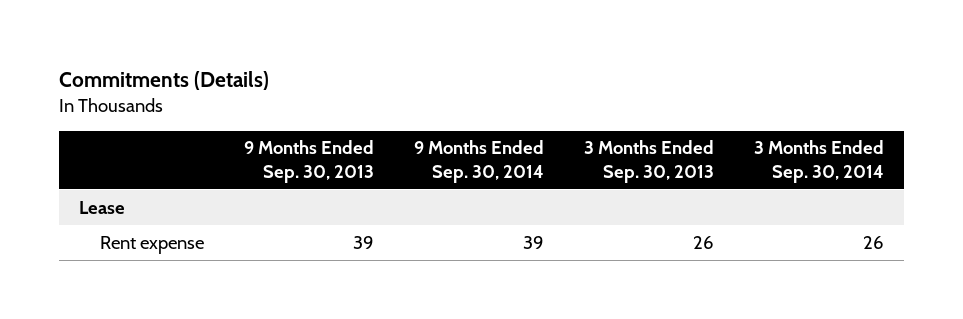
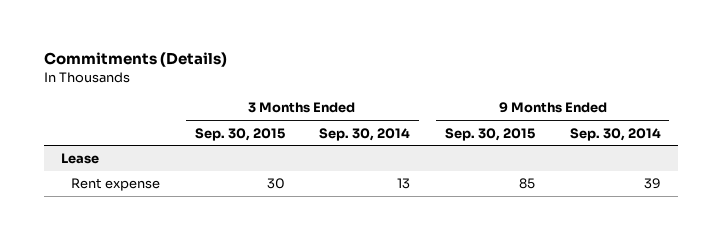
- | 9 Months Ended Sep. 30, 2013 | 9 Months Ended Sep. 30, 2014 | 3 Months Ended Sep. 30, 2013 | 3 Months Ended Sep. 30, 2014
+ | 3 Months Ended Sep. 30, 2015 | 3 Months Ended Sep. 30, 2014 | 9 Months Ended Sep. 30, 2015 | 9 Months Ended Sep. 30, 2014
- Rent expense | 39 | 39 | 26 | 26
+ Rent expense | 30 | 13 | 85 | 39

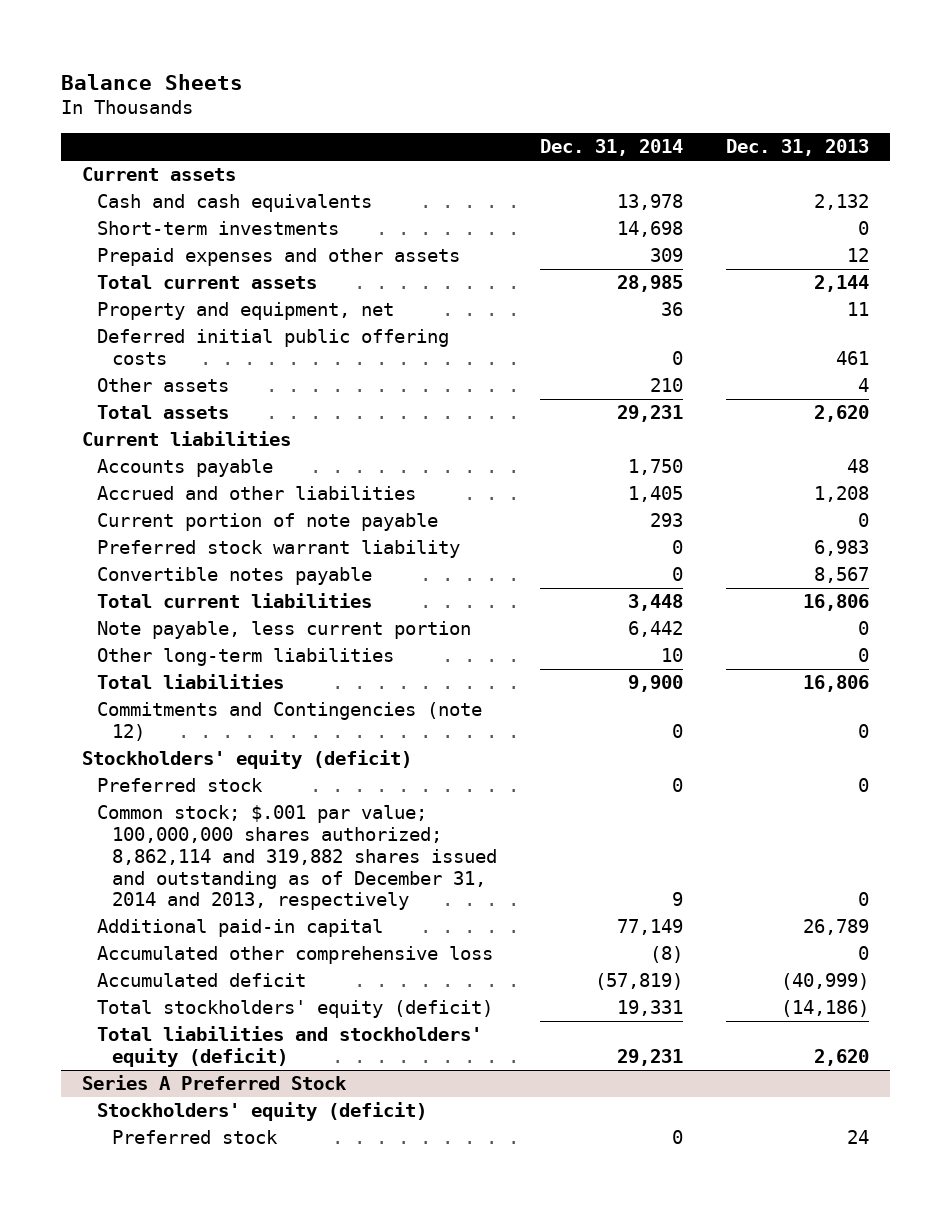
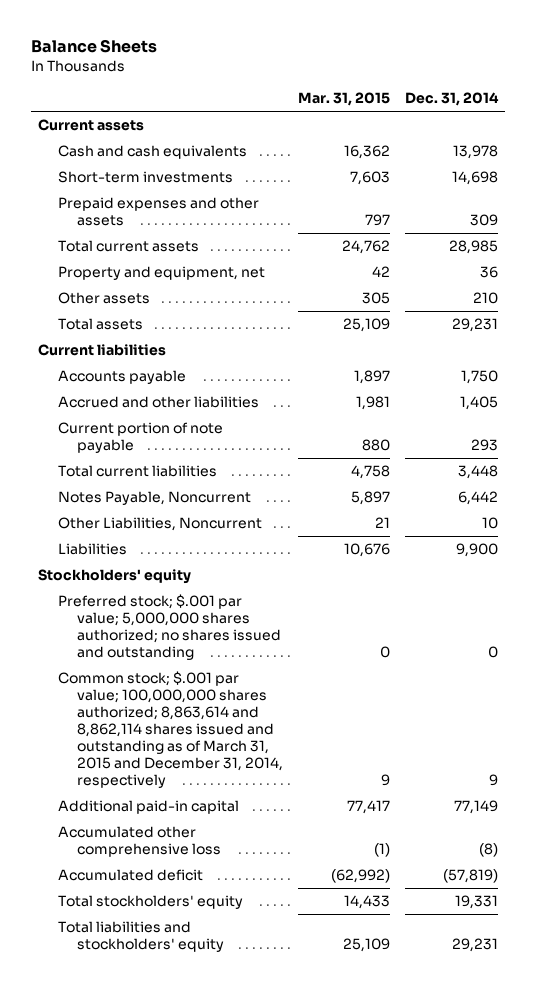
- | Dec. 31, 2014 | Dec. 31, 2013
+ | Mar. 31, 2015 | Dec. 31, 2014
- Deferred initial public offering costs | 0 | 461
- Preferred stock warrant liability | 0 | 6,983
- Convertible notes payable | 0 | 8,567
- Note payable, less current portion | 6,442 | 0
- Other long-term liabilities | 10 | 0
- Total liabilities | 9,900 | 16,806
- Commitments and Contingencies (note 12) | 0 | 0
- Stockholders' equity (deficit)
- Preferred stock | 0 | 0
- Common stock; $.001 par value; 100,000,000 shares authorized; 8,862,114 and 319,882 shares issued and outstanding as of December 31, 2014 and 2013, respectively | 9 | 0
+ Notes Payable, Noncurrent | 5,897 | 6,442
+ Other Liabilities, Noncurrent | 21 | 10
+ Liabilities | 10,676 | 9,900
+ Stockholders' equity
+ Preferred stock; $.001 par value; 5,000,000 shares authorized; no shares issued and outstanding | 0 | 0
+ Common stock; $.001 par value; 100,000,000 shares authorized; 8,863,614 and 8,862,114 shares issued and outstanding as of March 31, 2015 and December 31, 2014, respectively | 9 | 9
- Total stockholders' equity (deficit) | 19,331 | (14,186)
- Total liabilities and stockholders' equity (deficit) | 29,231 | 2,620
- Series A Preferred Stock
- Stockholders' equity (deficit)
- Preferred stock | 0 | 24
+ Total stockholders' equity | 14,433 | 19,331
+ Total liabilities and stockholders' equity | 25,109 | 29,231

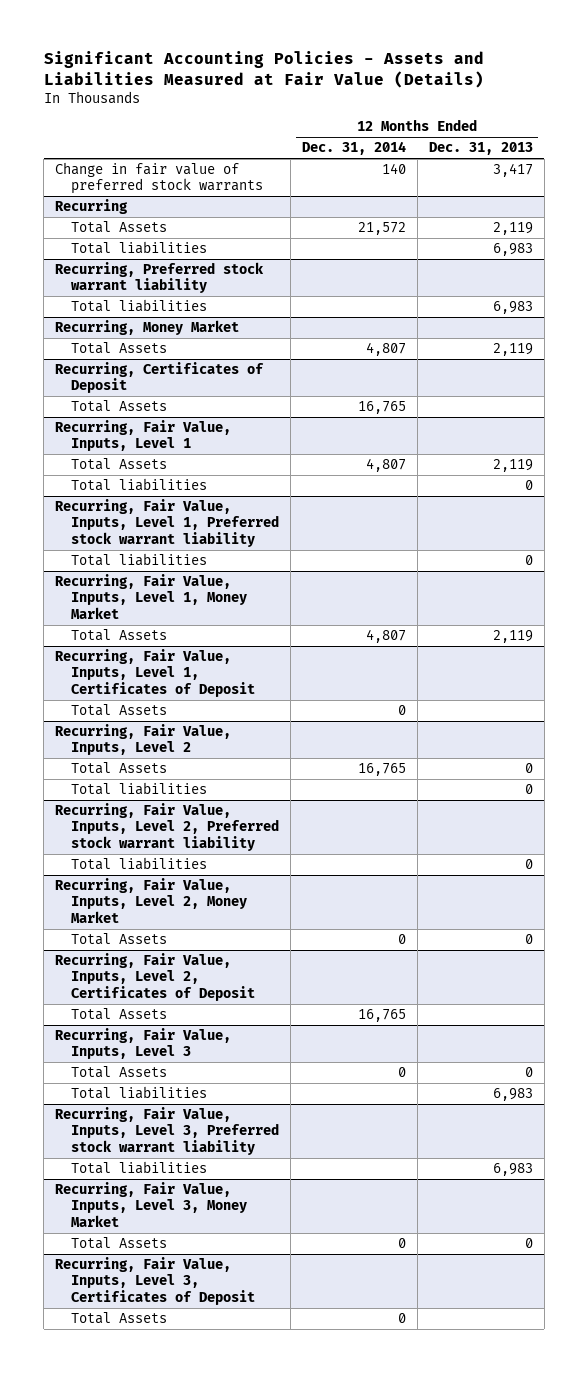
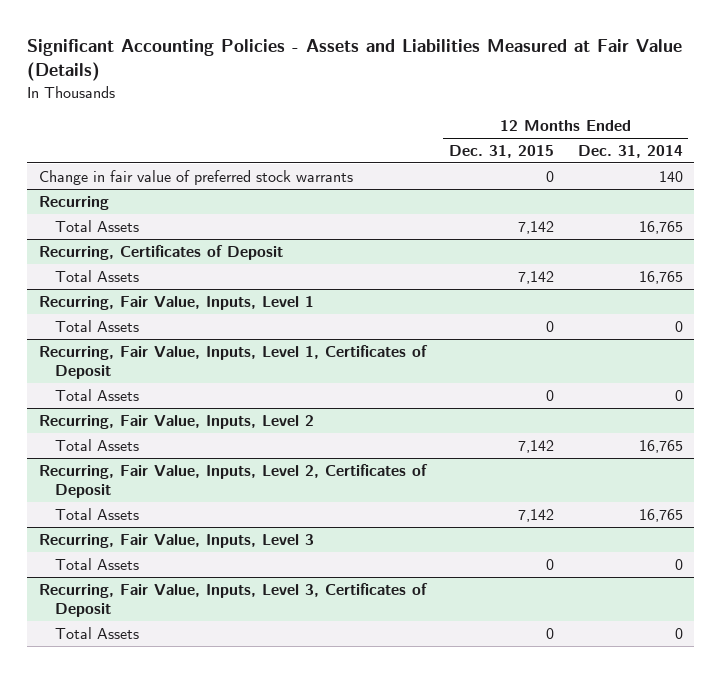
- | 12 Months Ended Dec. 31, 2014 | 12 Months Ended Dec. 31, 2013
+ | 12 Months Ended Dec. 31, 2015 | 12 Months Ended Dec. 31, 2014
@ Recurring
- Total Assets | 21,572 | 2,119
- Total liabilities | | 6,983
- Recurring, Preferred stock warrant liability
- Total liabilities | | 6,983
- Recurring, Money Market
- Total Assets | 4,807 | 2,119
@ Recurring
+ Total Assets | 7,142 | 16,765
@ Recurring, Fair Value, Inputs, Level 1
- Total Assets | 4,807 | 2,119
- Total liabilities | | 0
- Recurring, Fair Value, Inputs, Level 1, Preferred stock warrant liability
- Total liabilities | | 0
- Recurring, Fair Value, Inputs, Level 1, Money Market
- Total Assets | 4,807 | 2,119
@ Recurring, Fair Value, Inputs, Level 1
+ Total Assets | 0 | 0
@ Recurring, Fair Value, Inputs, Level 2
- Total liabilities | | 0
- Recurring, Fair Value, Inputs, Level 2, Preferred stock warrant liability
- Total liabilities | | 0
- Recurring, Fair Value, Inputs, Level 2, Money Market
- Total Assets | 0 | 0
@ Recurring, Fair Value, Inputs, Level 3
- Total liabilities | | 6,983
- Recurring, Fair Value, Inputs, Level 3, Preferred stock warrant liability
- Total liabilities | | 6,983
- Recurring, Fair Value, Inputs, Level 3, Money Market
- Total Assets | 0 | 0

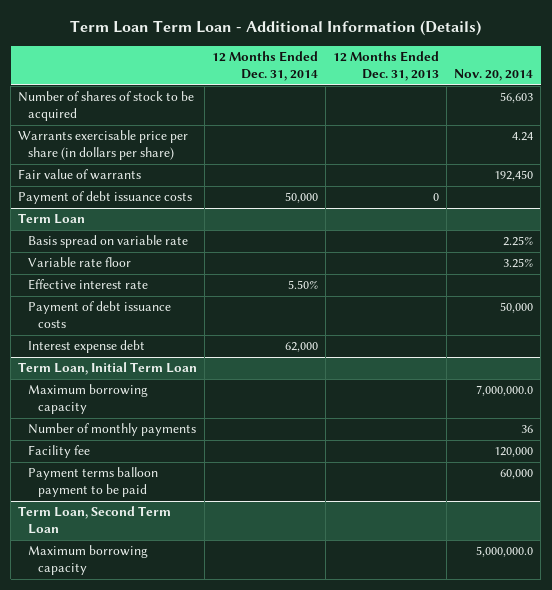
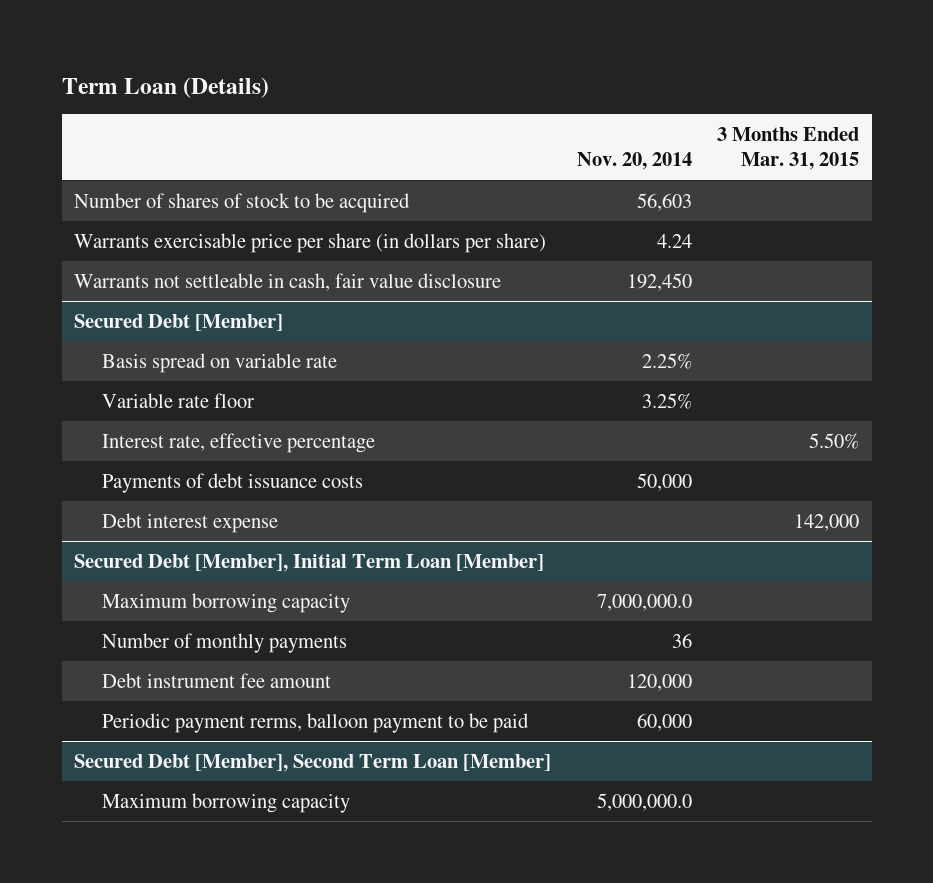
- Term Loan Term Loan - Additional Information (Details)
+ Term Loan (Details)
- | 12 Months Ended Dec. 31, 2014 | 12 Months Ended Dec. 31, 2013 | Nov. 20, 2014
+ | Nov. 20, 2014 | 3 Months Ended Mar. 31, 2015
- Fair value of warrants | | | 192,450
- Payment of debt issuance costs | 50,000 | 0 |
- Term Loan
+ Warrants not settleable in cash, fair value disclosure | 192,450 |
+ Secured Debt [Member]
- Effective interest rate | 5.50% | |
- Payment of debt issuance costs | | | 50,000
- Interest expense debt | 62,000 | |
- Term Loan, Initial Term Loan
+ Interest rate, effective percentage | | 5.50%
+ Payments of debt issuance costs | 50,000 |
+ Debt interest expense | | 142,000
+ Secured Debt [Member], Initial Term Loan [Member]
- Facility fee | | | 120,000
- Payment terms balloon payment to be paid | | | 60,000
- Term Loan, Second Term Loan
+ Debt instrument fee amount | 120,000 |
+ Periodic payment rerms, balloon payment to be paid | 60,000 |
+ Secured Debt [Member], Second Term Loan [Member]

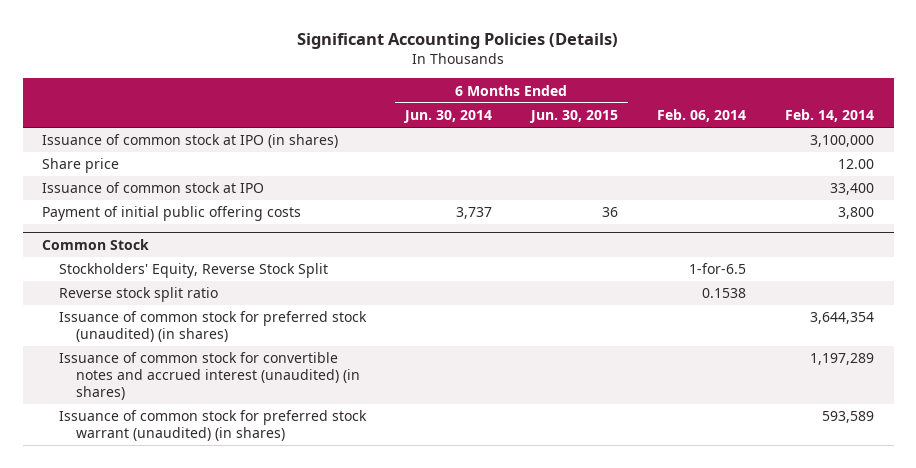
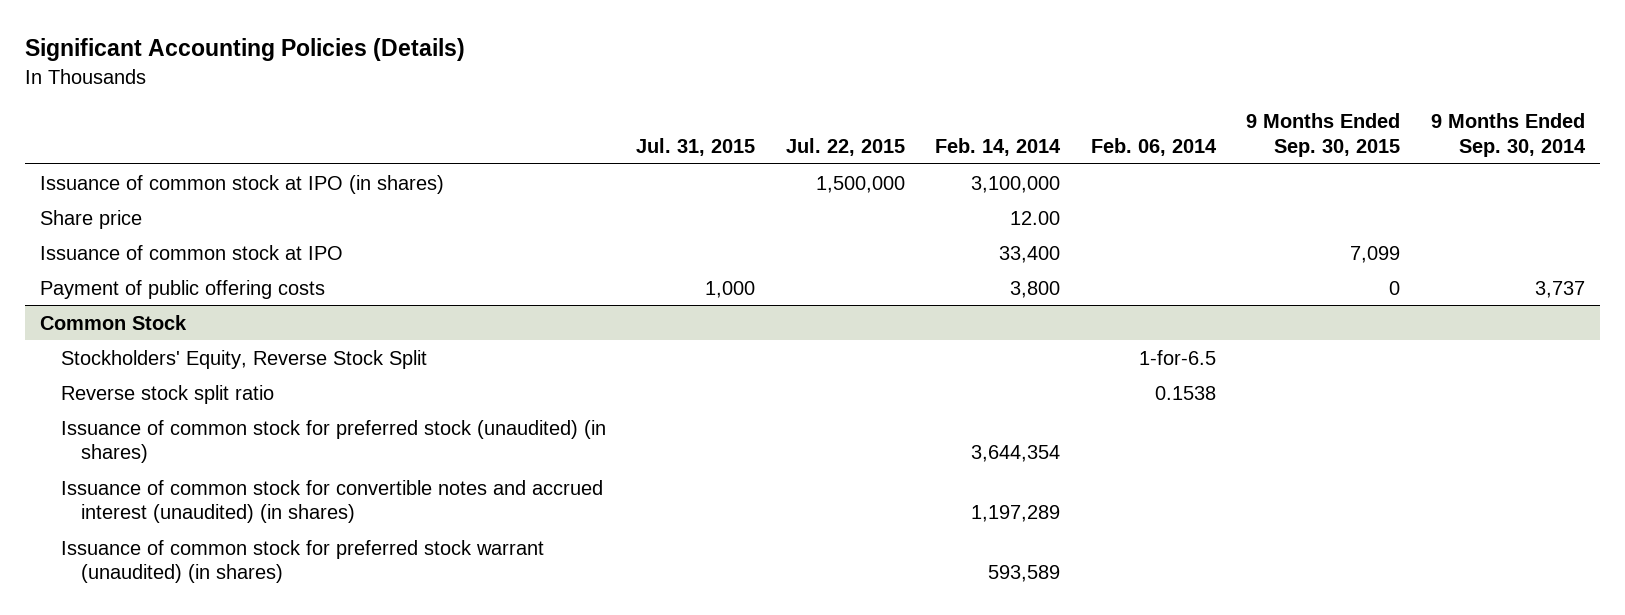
- | 6 Months Ended Jun. 30, 2014 | 6 Months Ended Jun. 30, 2015 | Feb. 06, 2014 | Feb. 14, 2014
+ | Jul. 31, 2015 | Jul. 22, 2015 | Feb. 14, 2014 | Feb. 06, 2014 | 9 Months Ended Sep. 30, 2015 | 9 Months Ended Sep. 30, 2014
- Payment of initial public offering costs | 3,737 | 36 | | 3,800
+ Payment of public offering costs | 1,000 | | 3,800 | | 0 | 3,737

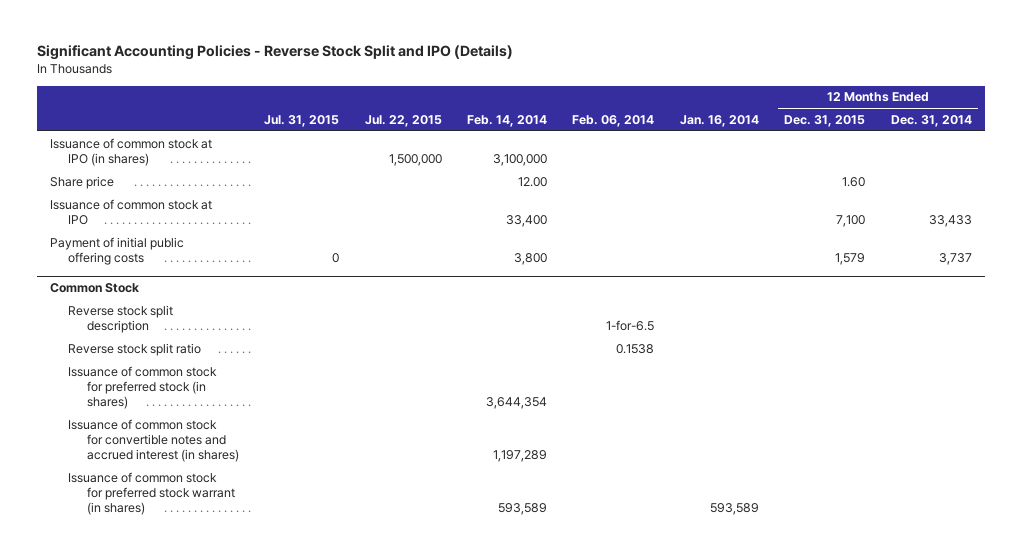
- Significant Accounting Policies (Details)
+ Significant Accounting Policies - Reverse Stock Split and IPO (Details)
- | Jul. 31, 2015 | Jul. 22, 2015 | Feb. 14, 2014 | Feb. 06, 2014 | 9 Months Ended Sep. 30, 2015 | 9 Months Ended Sep. 30, 2014
+ | Jul. 31, 2015 | Jul. 22, 2015 | Feb. 14, 2014 | Feb. 06, 2014 | Jan. 16, 2014 | 12 Months Ended Dec. 31, 2015 | 12 Months Ended Dec. 31, 2014
- Payment of public offering costs | 1,000 | | 3,800 | | 0 | 3,737
+ Payment of initial public offering costs | 0 | | 3,800 | | | 1,579 | 3,737
@ Common Stock
- Stockholders' Equity, Reverse Stock Split | | | | 1-for-6.5 | |
+ Reverse stock split description | | | | 1-for-6.5 | | |
- Issuance of common stock for preferred stock (unaudited) (in shares) | | | 3,644,354 | | |
- Issuance of common stock for convertible notes and accrued interest (unaudited) (in shares) | | | 1,197,289 | | |
- Issuance of common stock for preferred stock warrant (unaudited) (in shares) | | | 593,589 | | |
+ Issuance of common stock for preferred stock (in shares) | | | 3,644,354 | | | |
+ Issuance of common stock for convertible notes and accrued interest (in shares) | | | 1,197,289 | | | |
+ Issuance of common stock for preferred stock warrant (in shares) | | | 593,589 | | 593,589 | |

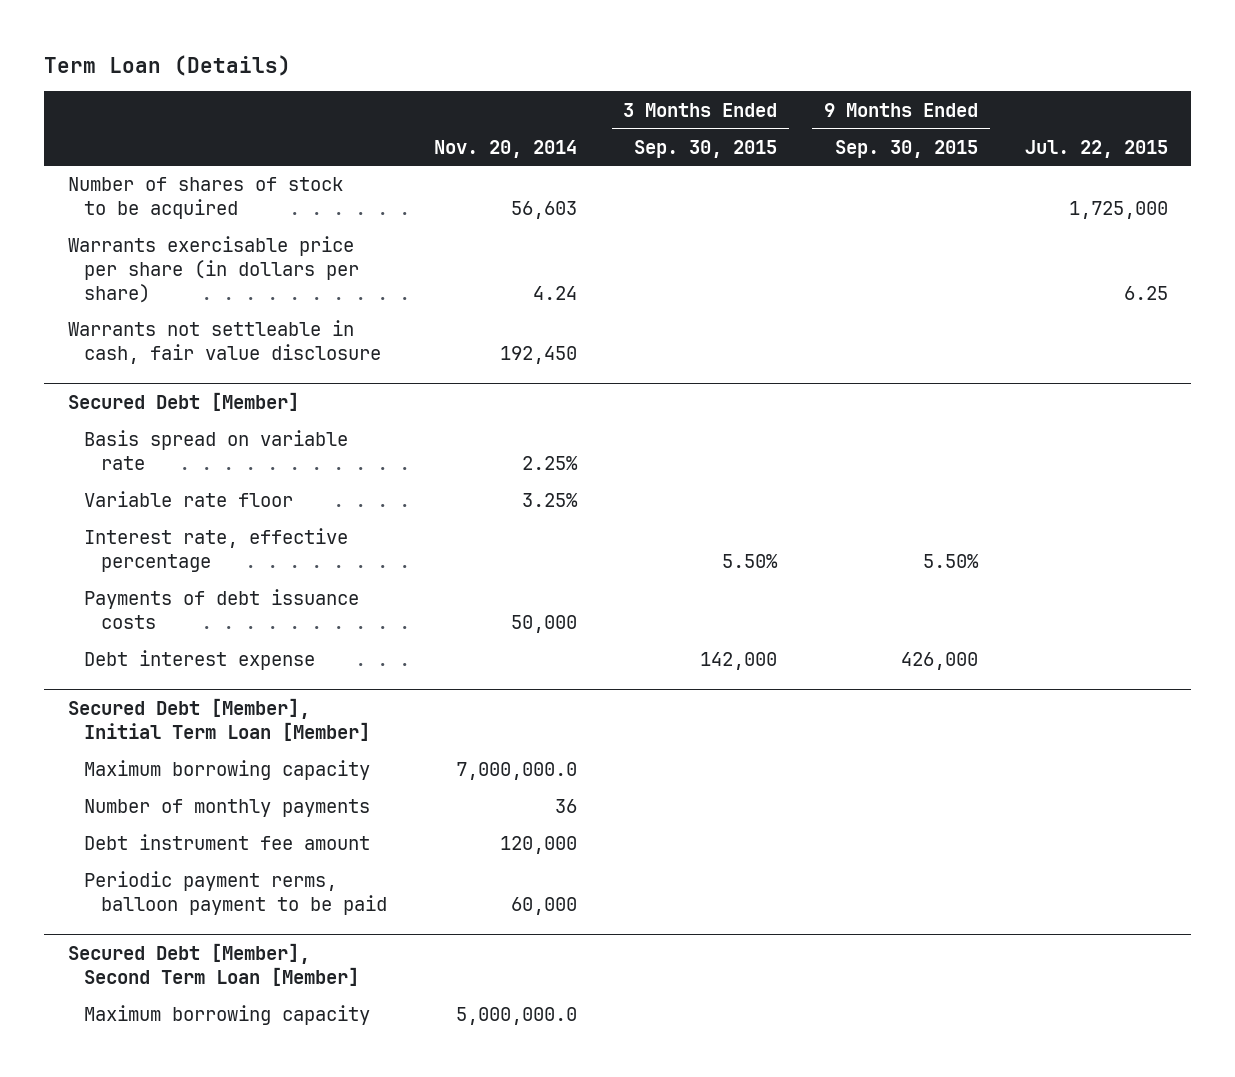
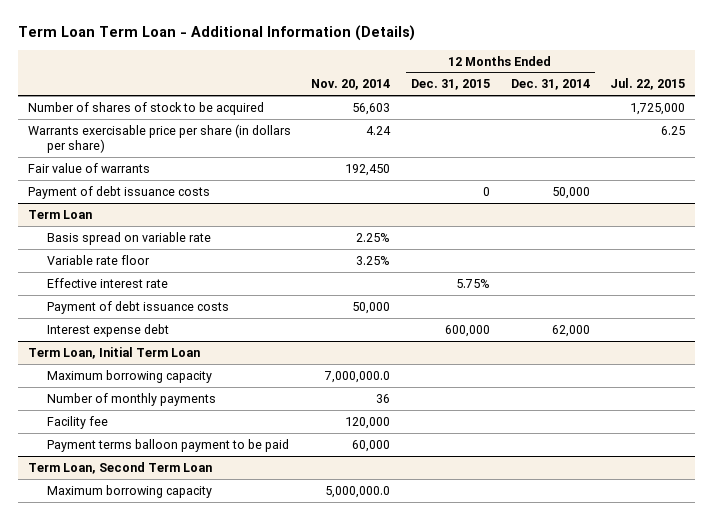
- Term Loan (Details)
+ Term Loan Term Loan - Additional Information (Details)
- | Nov. 20, 2014 | 3 Months Ended Sep. 30, 2015 | 9 Months Ended Sep. 30, 2015 | Jul. 22, 2015
+ | Nov. 20, 2014 | 12 Months Ended Dec. 31, 2015 | 12 Months Ended Dec. 31, 2014 | Jul. 22, 2015
- Warrants not settleable in cash, fair value disclosure | 192,450 | | |
- Secured Debt [Member]
+ Fair value of warrants | 192,450 | | |
+ Payment of debt issuance costs | | 0 | 50,000 |
+ Term Loan
- Interest rate, effective percentage | | 5.50% | 5.50% |
- Payments of debt issuance costs | 50,000 | | |
- Debt interest expense | | 142,000 | 426,000 |
- Secured Debt [Member], Initial Term Loan [Member]
+ Effective interest rate | | 5.75% | |
+ Payment of debt issuance costs | 50,000 | | |
+ Interest expense debt | | 600,000 | 62,000 |
+ Term Loan, Initial Term Loan
- Debt instrument fee amount | 120,000 | | |
- Periodic payment rerms, balloon payment to be paid | 60,000 | | |
- Secured Debt [Member], Second Term Loan [Member]
+ Facility fee | 120,000 | | |
+ Payment terms balloon payment to be paid | 60,000 | | |
+ Term Loan, Second Term Loan

